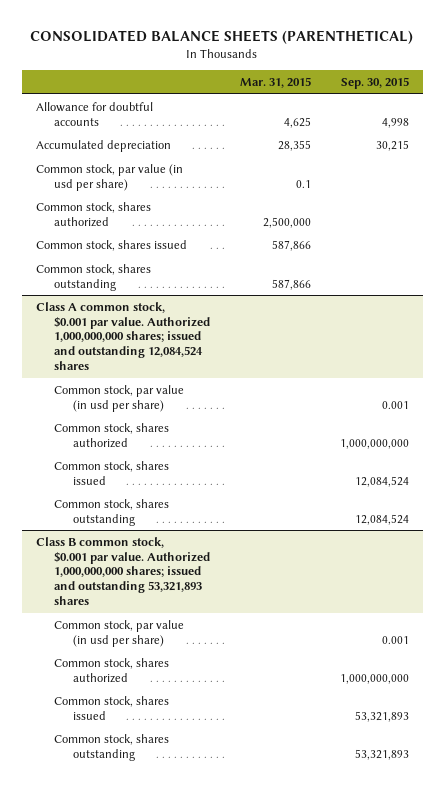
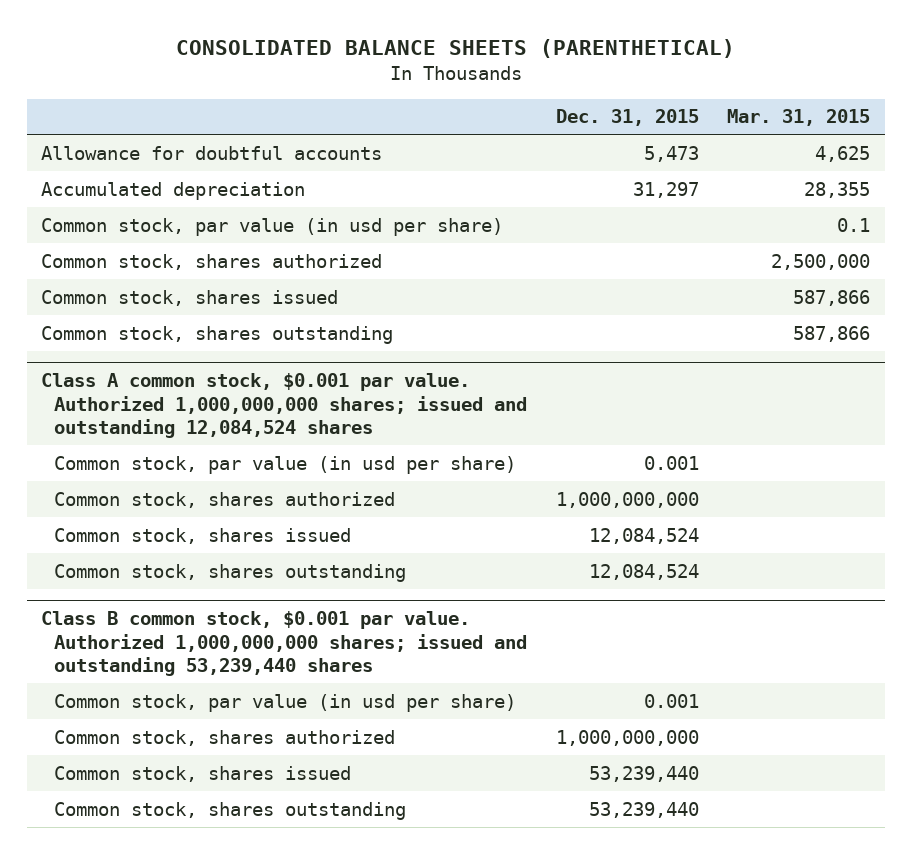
- | Mar. 31, 2015 | Sep. 30, 2015
+ | Dec. 31, 2015 | Mar. 31, 2015
- Class B common stock, $0.001 par value. Authorized 1,000,000,000 shares; issued and outstanding 53,321,893 shares
+ Class B common stock, $0.001 par value. Authorized 1,000,000,000 shares; issued and outstanding 53,239,440 shares

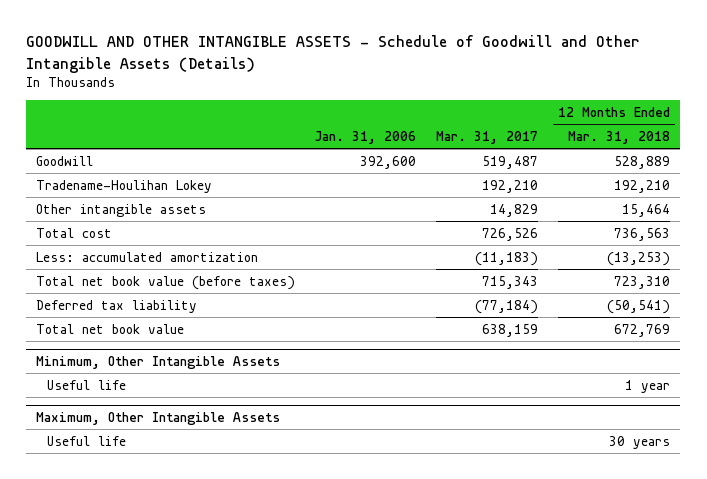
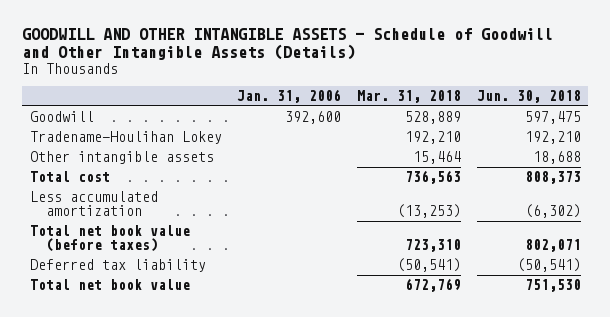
- | Jan. 31, 2006 | Mar. 31, 2017 | 12 Months Ended Mar. 31, 2018
+ | Jan. 31, 2006 | Mar. 31, 2018 | Jun. 30, 2018
- Less: accumulated amortization | | (11,183) | (13,253)
+ Less accumulated amortization | | (13,253) | (6,302)
- Minimum, Other Intangible Assets
- Useful life | | | 1 year
- Maximum, Other Intangible Assets
- Useful life | | | 30 years

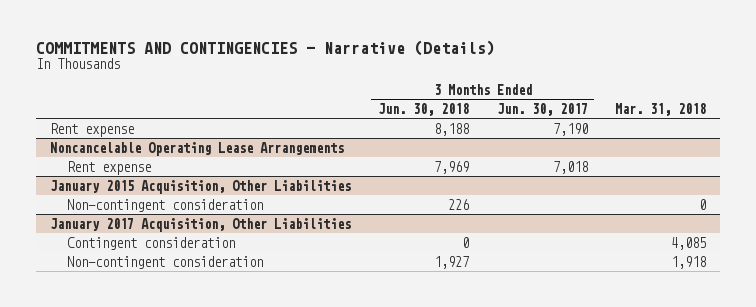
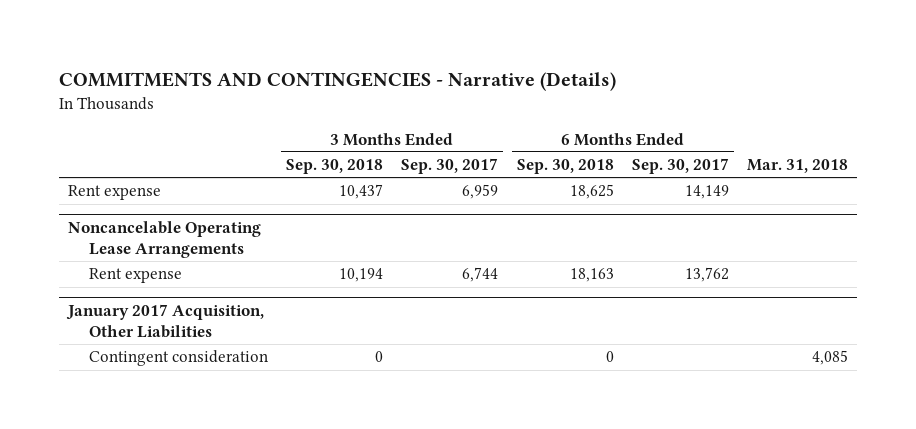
- | 3 Months Ended Jun. 30, 2018 | 3 Months Ended Jun. 30, 2017 | Mar. 31, 2018
+ | 3 Months Ended Sep. 30, 2018 | 3 Months Ended Sep. 30, 2017 | 6 Months Ended Sep. 30, 2018 | 6 Months Ended Sep. 30, 2017 | Mar. 31, 2018
- January 2015 Acquisition, Other Liabilities
- Non-contingent consideration | 226 | | 0
@ January 2017 Acquisition, Other Liabilities
- Non-contingent consideration | 1,927 | | 1,918

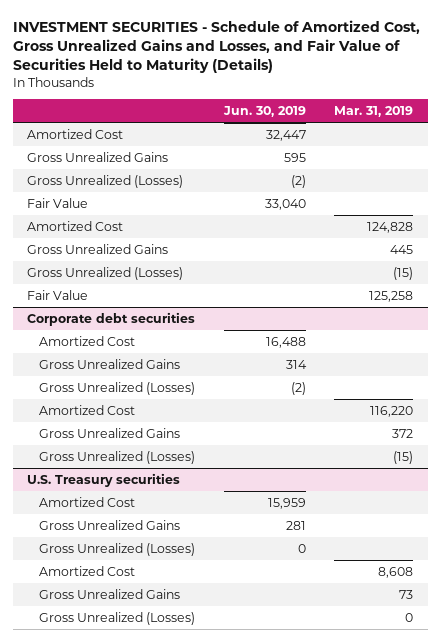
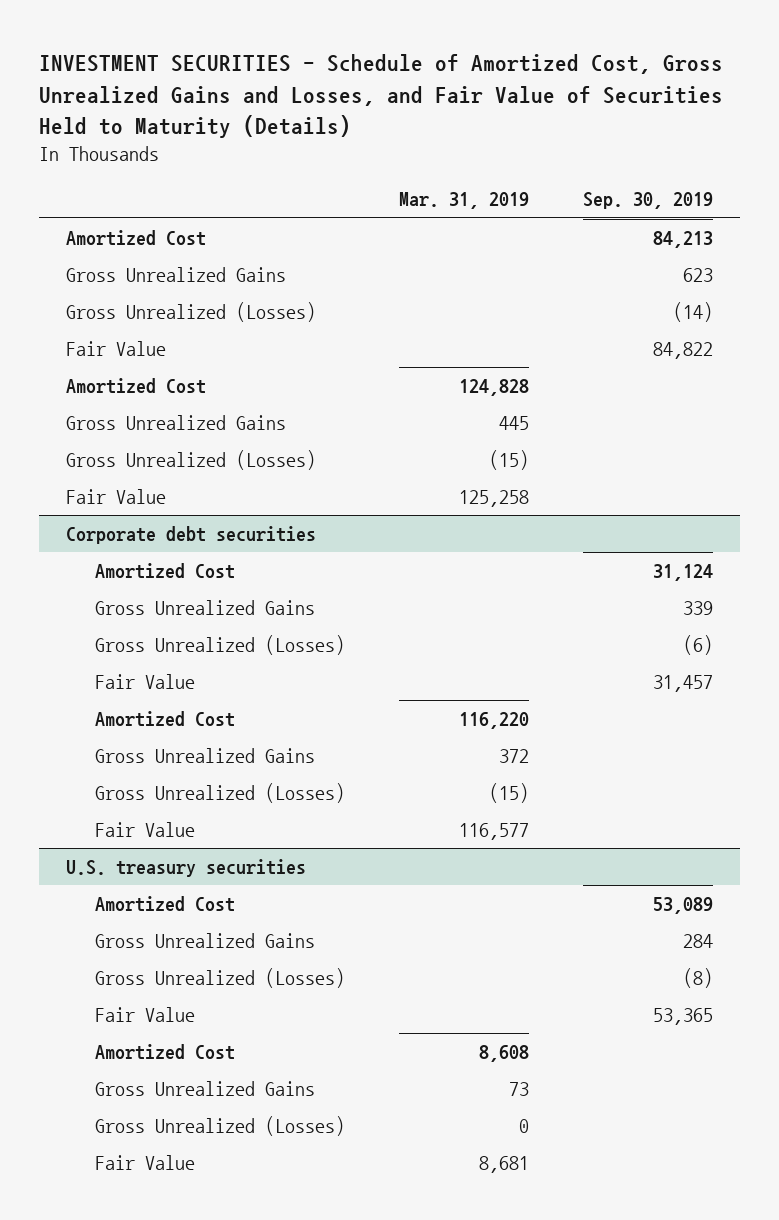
- | Jun. 30, 2019 | Mar. 31, 2019
+ | Mar. 31, 2019 | Sep. 30, 2019
@ Corporate debt securities
+ Fair Value | | 31,457
- U.S. Treasury securities
@ Corporate debt securities
+ Fair Value | 116,577 |
+ U.S. treasury securities
+ Fair Value | | 53,365
+ Fair Value | 8,681 |

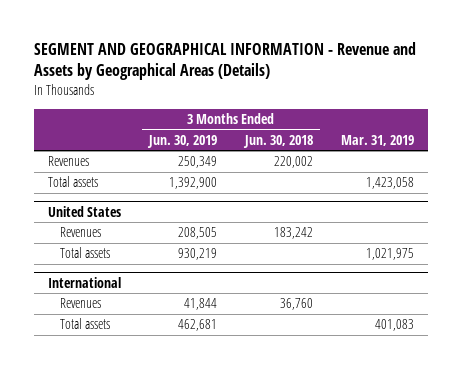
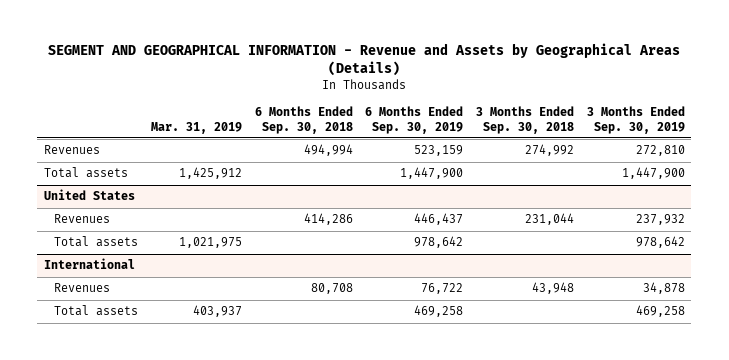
- | 3 Months Ended Jun. 30, 2019 | 3 Months Ended Jun. 30, 2018 | Mar. 31, 2019
+ | Mar. 31, 2019 | 6 Months Ended Sep. 30, 2018 | 6 Months Ended Sep. 30, 2019 | 3 Months Ended Sep. 30, 2018 | 3 Months Ended Sep. 30, 2019
- Total assets | 1,392,900 | | 1,423,058
+ Total assets | 1,425,912 | | 1,447,900 | | 1,447,900
@ International
- Total assets | 462,681 | | 401,083
+ Total assets | 403,937 | | 469,258 | | 469,258

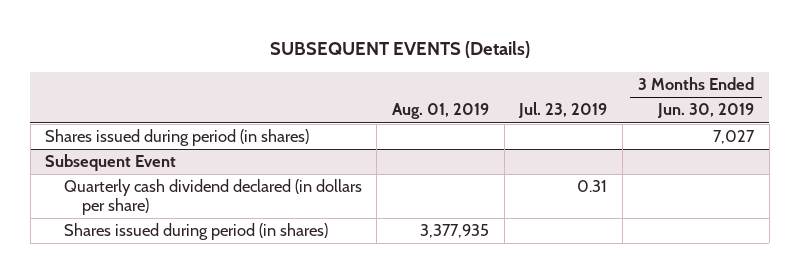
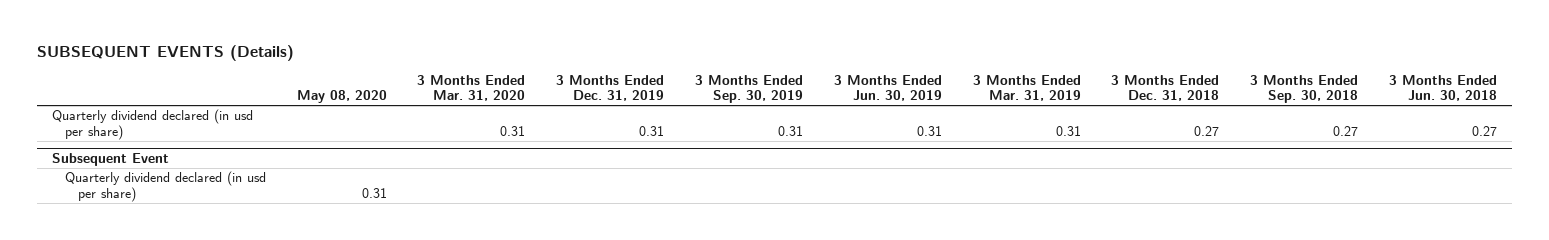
- | Aug. 01, 2019 | Jul. 23, 2019 | 3 Months Ended Jun. 30, 2019
+ | May 08, 2020 | 3 Months Ended Mar. 31, 2020 | 3 Months Ended Dec. 31, 2019 | 3 Months Ended Sep. 30, 2019 | 3 Months Ended Jun. 30, 2019 | 3 Months Ended Mar. 31, 2019 | 3 Months Ended Dec. 31, 2018 | 3 Months Ended Sep. 30, 2018 | 3 Months Ended Jun. 30, 2018
- Shares issued during period (in shares) | | | 7,027
+ Quarterly dividend declared (in usd per share) | | 0.31 | 0.31 | 0.31 | 0.31 | 0.31 | 0.27 | 0.27 | 0.27
@ Subsequent Event
- Quarterly cash dividend declared (in dollars per share) | | 0.31 |
- Shares issued during period (in shares) | 3,377,935 | |
+ Quarterly dividend declared (in usd per share) | 0.31 | | | | | | | |

